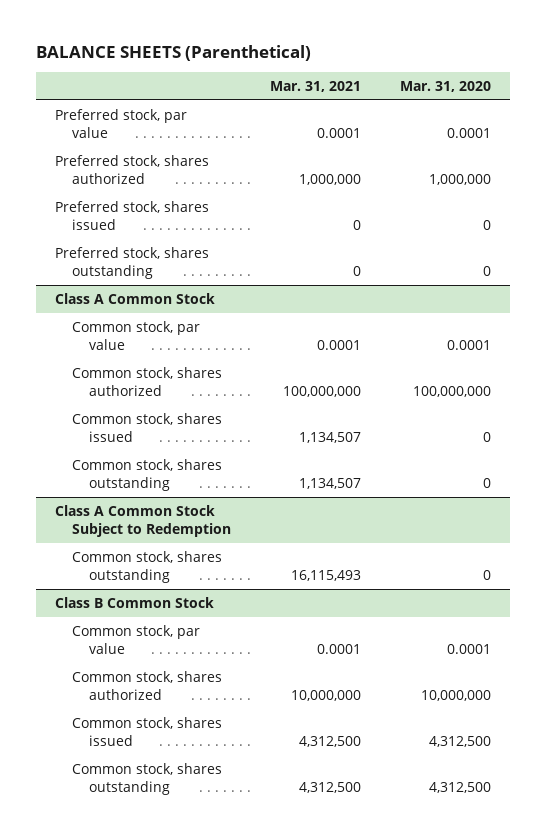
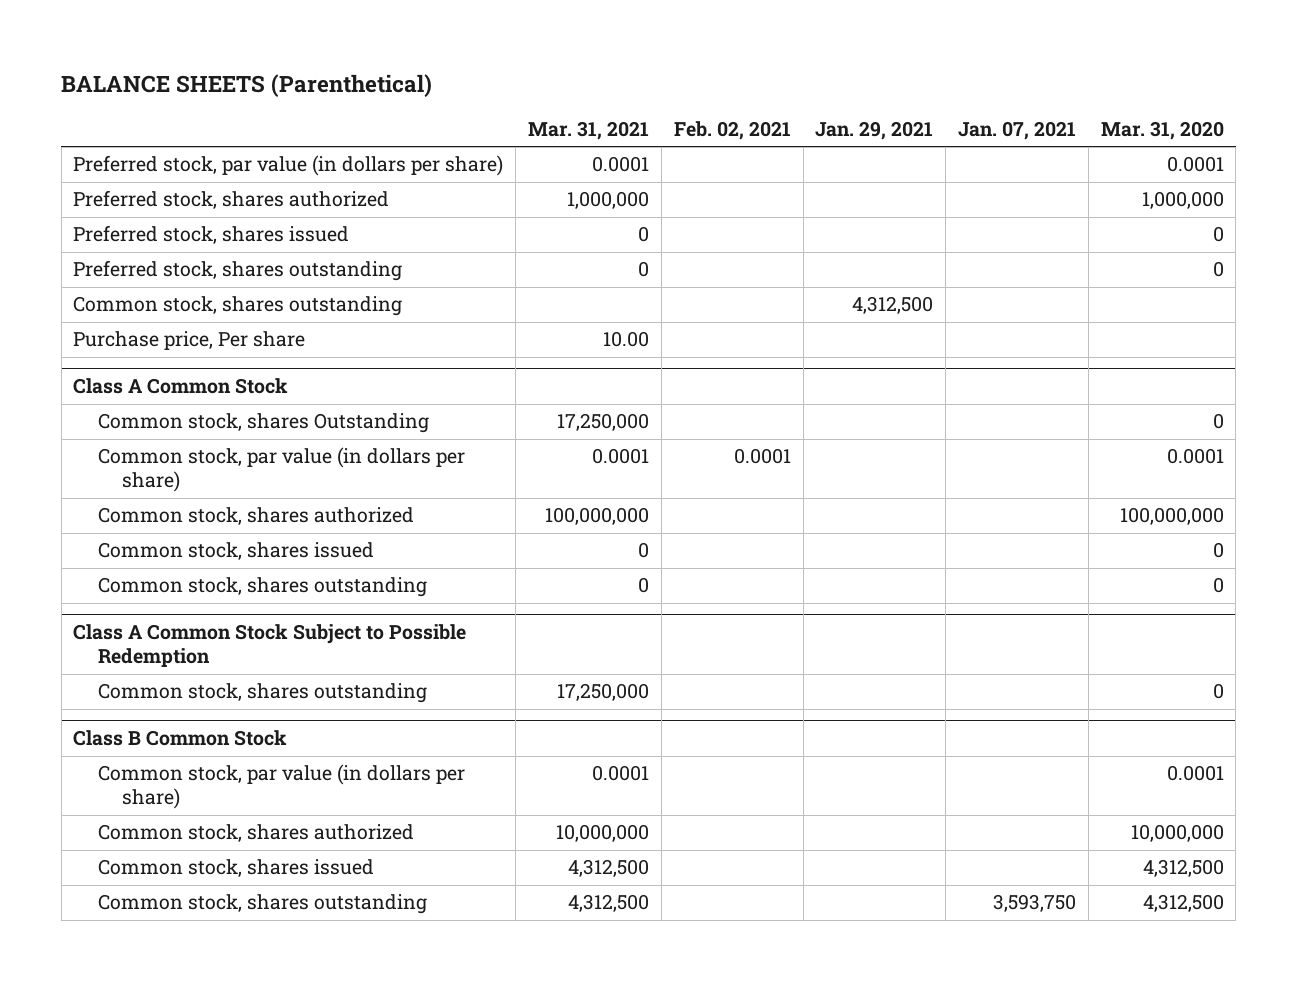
- | Mar. 31, 2021 | Mar. 31, 2020
+ | Mar. 31, 2021 | Feb. 02, 2021 | Jan. 29, 2021 | Jan. 07, 2021 | Mar. 31, 2020
- Preferred stock, par value | 0.0001 | 0.0001
+ Preferred stock, par value (in dollars per share) | 0.0001 | | | | 0.0001
+ Common stock, shares outstanding | | | 4,312,500 | |
+ Purchase price, Per share | 10.00 | | | |
@ Class A Common Stock
- Common stock, par value | 0.0001 | 0.0001
+ Common stock, shares Outstanding | 17,250,000 | | | | 0
+ Common stock, par value (in dollars per share) | 0.0001 | 0.0001 | | | 0.0001
- Common stock, shares issued | 1,134,507 | 0
- Common stock, shares outstanding | 1,134,507 | 0
- Class A Common Stock Subject to Redemption
- Common stock, shares outstanding | 16,115,493 | 0
@ Class A Common Stock
+ Common stock, shares issued | 0 | | | | 0
+ Common stock, shares outstanding | 0 | | | | 0
+ Class A Common Stock Subject to Possible Redemption
+ Common stock, shares outstanding | 17,250,000 | | | | 0
@ Class B Common Stock
- Common stock, par value | 0.0001 | 0.0001
+ Common stock, par value (in dollars per share) | 0.0001 | | | | 0.0001

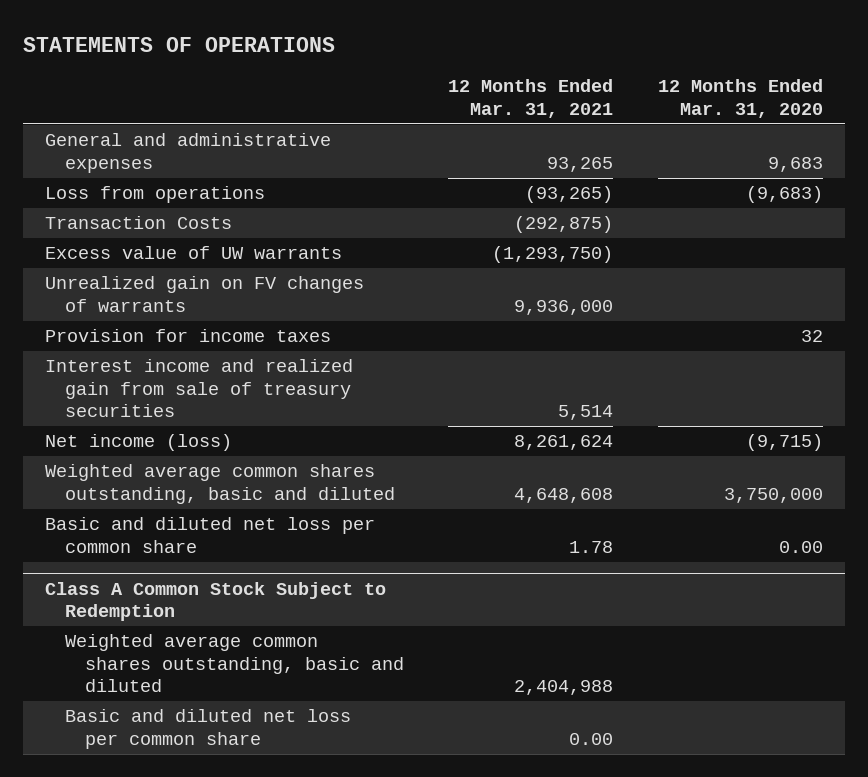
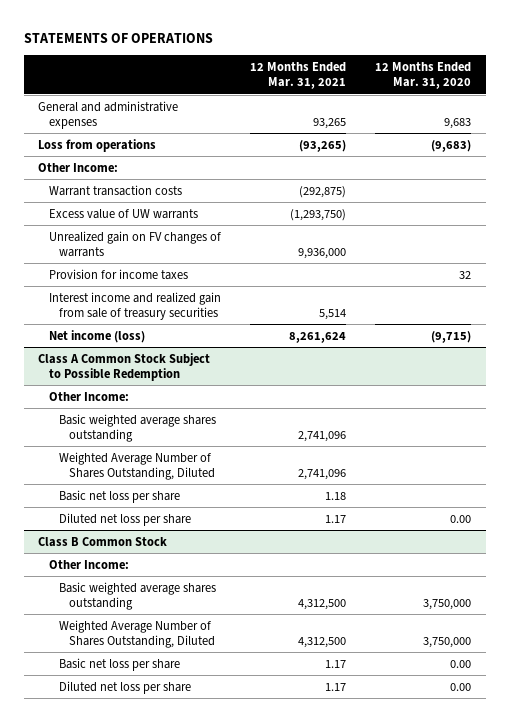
- Transaction Costs | (292,875) |
+ Other Income:
+ Warrant transaction costs | (292,875) |
- Weighted average common shares outstanding, basic and diluted | 4,648,608 | 3,750,000
- Basic and diluted net loss per common share | 1.78 | 0.00
- Class A Common Stock Subject to Redemption
- Weighted average common shares outstanding, basic and diluted | 2,404,988 |
- Basic and diluted net loss per common share | 0.00 |
+ Class A Common Stock Subject to Possible Redemption
+ Other Income:
+ Basic weighted average shares outstanding | 2,741,096 |
+ Weighted Average Number of Shares Outstanding, Diluted | 2,741,096 |
+ Basic net loss per share | 1.18 |
+ Diluted net loss per share | 1.17 | 0.00
+ Class B Common Stock
+ Other Income:
+ Basic weighted average shares outstanding | 4,312,500 | 3,750,000
+ Weighted Average Number of Shares Outstanding, Diluted | 4,312,500 | 3,750,000
+ Basic net loss per share | 1.17 | 0.00
+ Diluted net loss per share | 1.17 | 0.00

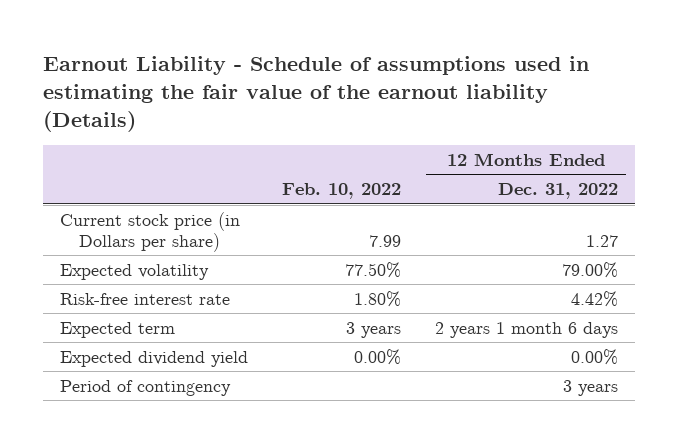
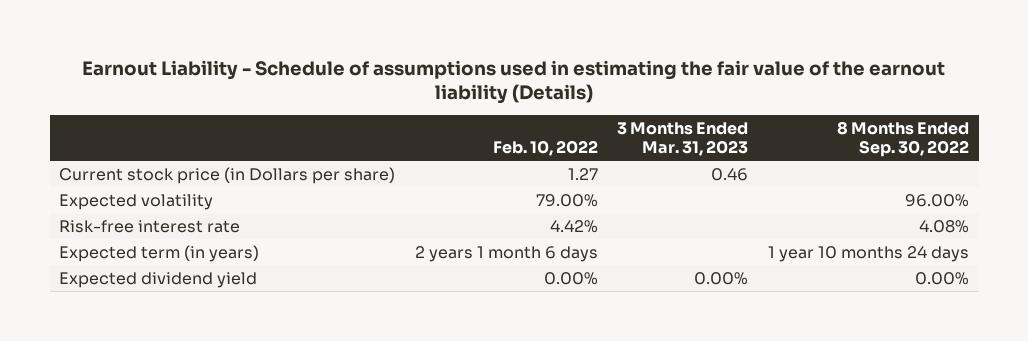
- | Feb. 10, 2022 | 12 Months Ended Dec. 31, 2022
+ | Feb. 10, 2022 | 3 Months Ended Mar. 31, 2023 | 8 Months Ended Sep. 30, 2022
- Current stock price (in Dollars per share) | 7.99 | 1.27
- Expected volatility | 77.50% | 79.00%
- Risk-free interest rate | 1.80% | 4.42%
- Expected term | 3 years | 2 years 1 month 6 days
+ Current stock price (in Dollars per share) | 1.27 | 0.46 |
+ Expected volatility | 79.00% | | 96.00%
+ Risk-free interest rate | 4.42% | | 4.08%
+ Expected term (in years) | 2 years 1 month 6 days | | 1 year 10 months 24 days
- Period of contingency | | 3 years

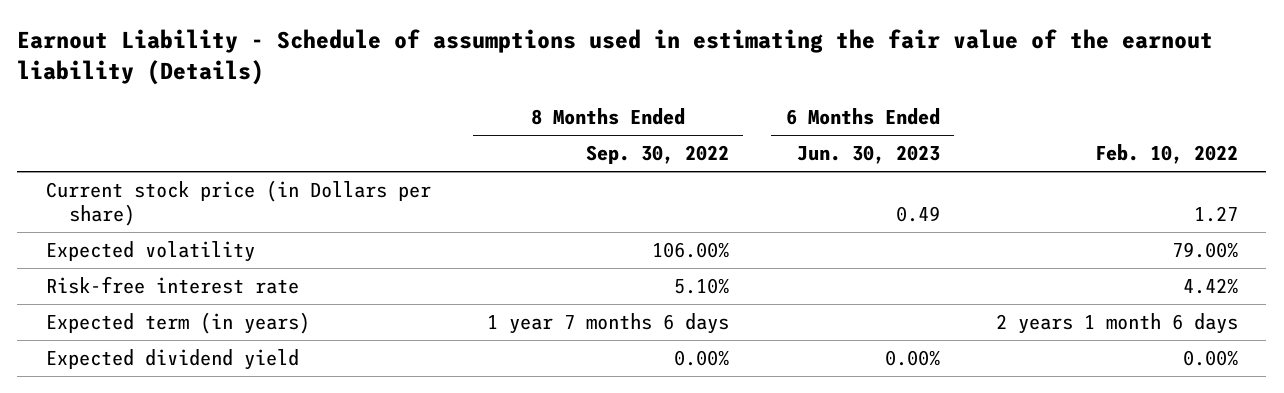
- | Feb. 10, 2022 | 3 Months Ended Mar. 31, 2023 | 8 Months Ended Sep. 30, 2022
+ | 8 Months Ended Sep. 30, 2022 | 6 Months Ended Jun. 30, 2023 | Feb. 10, 2022
- Expected volatility | 79.00% | | 96.00%
- Risk-free interest rate | 4.42% | | 4.08%
- Expected term (in years) | 2 years 1 month 6 days | | 1 year 10 months 24 days
+ Expected volatility | 106.00% | | 79.00%
+ Risk-free interest rate | 5.10% | | 4.42%
+ Expected term (in years) | 1 year 7 months 6 days | | 2 years 1 month 6 days

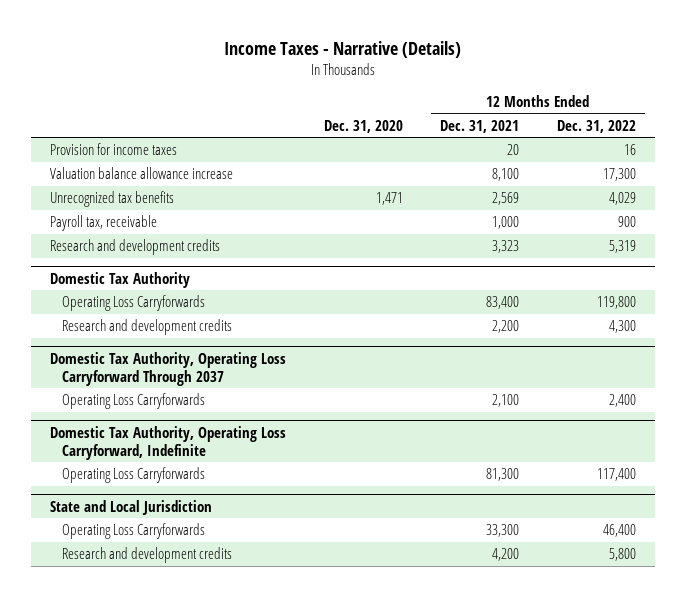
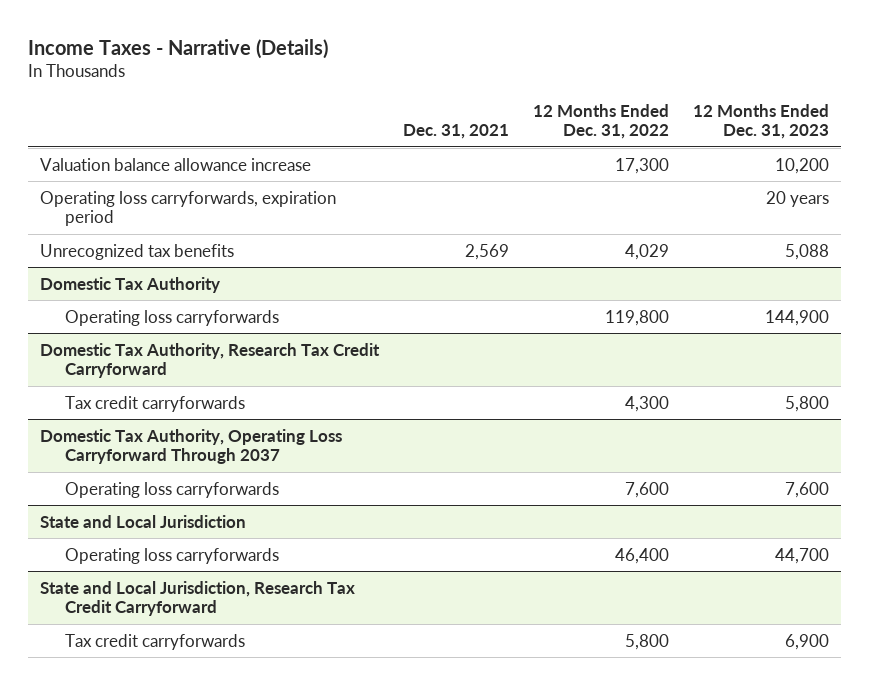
- | Dec. 31, 2020 | 12 Months Ended Dec. 31, 2021 | 12 Months Ended Dec. 31, 2022
+ | Dec. 31, 2021 | 12 Months Ended Dec. 31, 2022 | 12 Months Ended Dec. 31, 2023
- Provision for income taxes | | 20 | 16
+ Operating loss carryforwards, expiration period | | | 20 years
- Payroll tax, receivable | | 1,000 | 900
- Research and development credits | | 3,323 | 5,319
@ Domestic Tax Authority
- Operating Loss Carryforwards | | 83,400 | 119,800
- Research and development credits | | 2,200 | 4,300
+ Operating loss carryforwards | | 119,800 | 144,900
+ Domestic Tax Authority, Research Tax Credit Carryforward
+ Tax credit carryforwards | | 4,300 | 5,800
@ Domestic Tax Authority, Operating Loss Carryforward Through 2037
- Operating Loss Carryforwards | | 2,100 | 2,400
- Domestic Tax Authority, Operating Loss Carryforward, Indefinite
- Operating Loss Carryforwards | | 81,300 | 117,400
@ Domestic Tax Authority, Operating Loss Carryforward Through 2037
+ Operating loss carryforwards | | 7,600 | 7,600
@ State and Local Jurisdiction
- Operating Loss Carryforwards | | 33,300 | 46,400
- Research and development credits | | 4,200 | 5,800
+ Operating loss carryforwards | | 46,400 | 44,700
+ State and Local Jurisdiction, Research Tax Credit Carryforward
+ Tax credit carryforwards | | 5,800 | 6,900

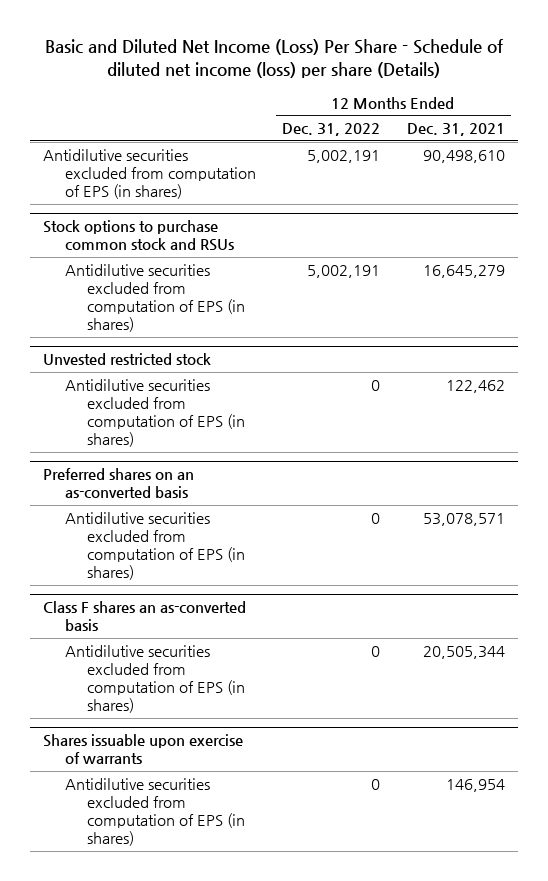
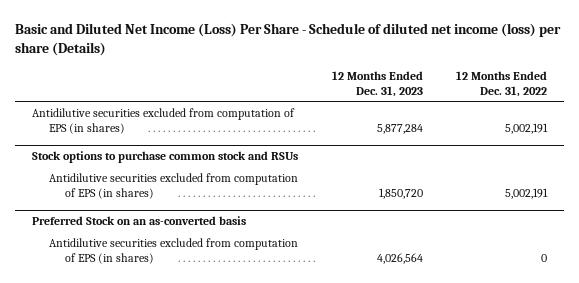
- | 12 Months Ended Dec. 31, 2022 | 12 Months Ended Dec. 31, 2021
+ | 12 Months Ended Dec. 31, 2023 | 12 Months Ended Dec. 31, 2022
- Unvested restricted stock
- Antidilutive securities excluded from computation of EPS (in shares) | 0 | 122,462
- Preferred shares on an as-converted basis
- Antidilutive securities excluded from computation of EPS (in shares) | 0 | 53,078,571
- Class F shares an as-converted basis
- Antidilutive securities excluded from computation of EPS (in shares) | 0 | 20,505,344
- Shares issuable upon exercise of warrants
+ Preferred Stock on an as-converted basis

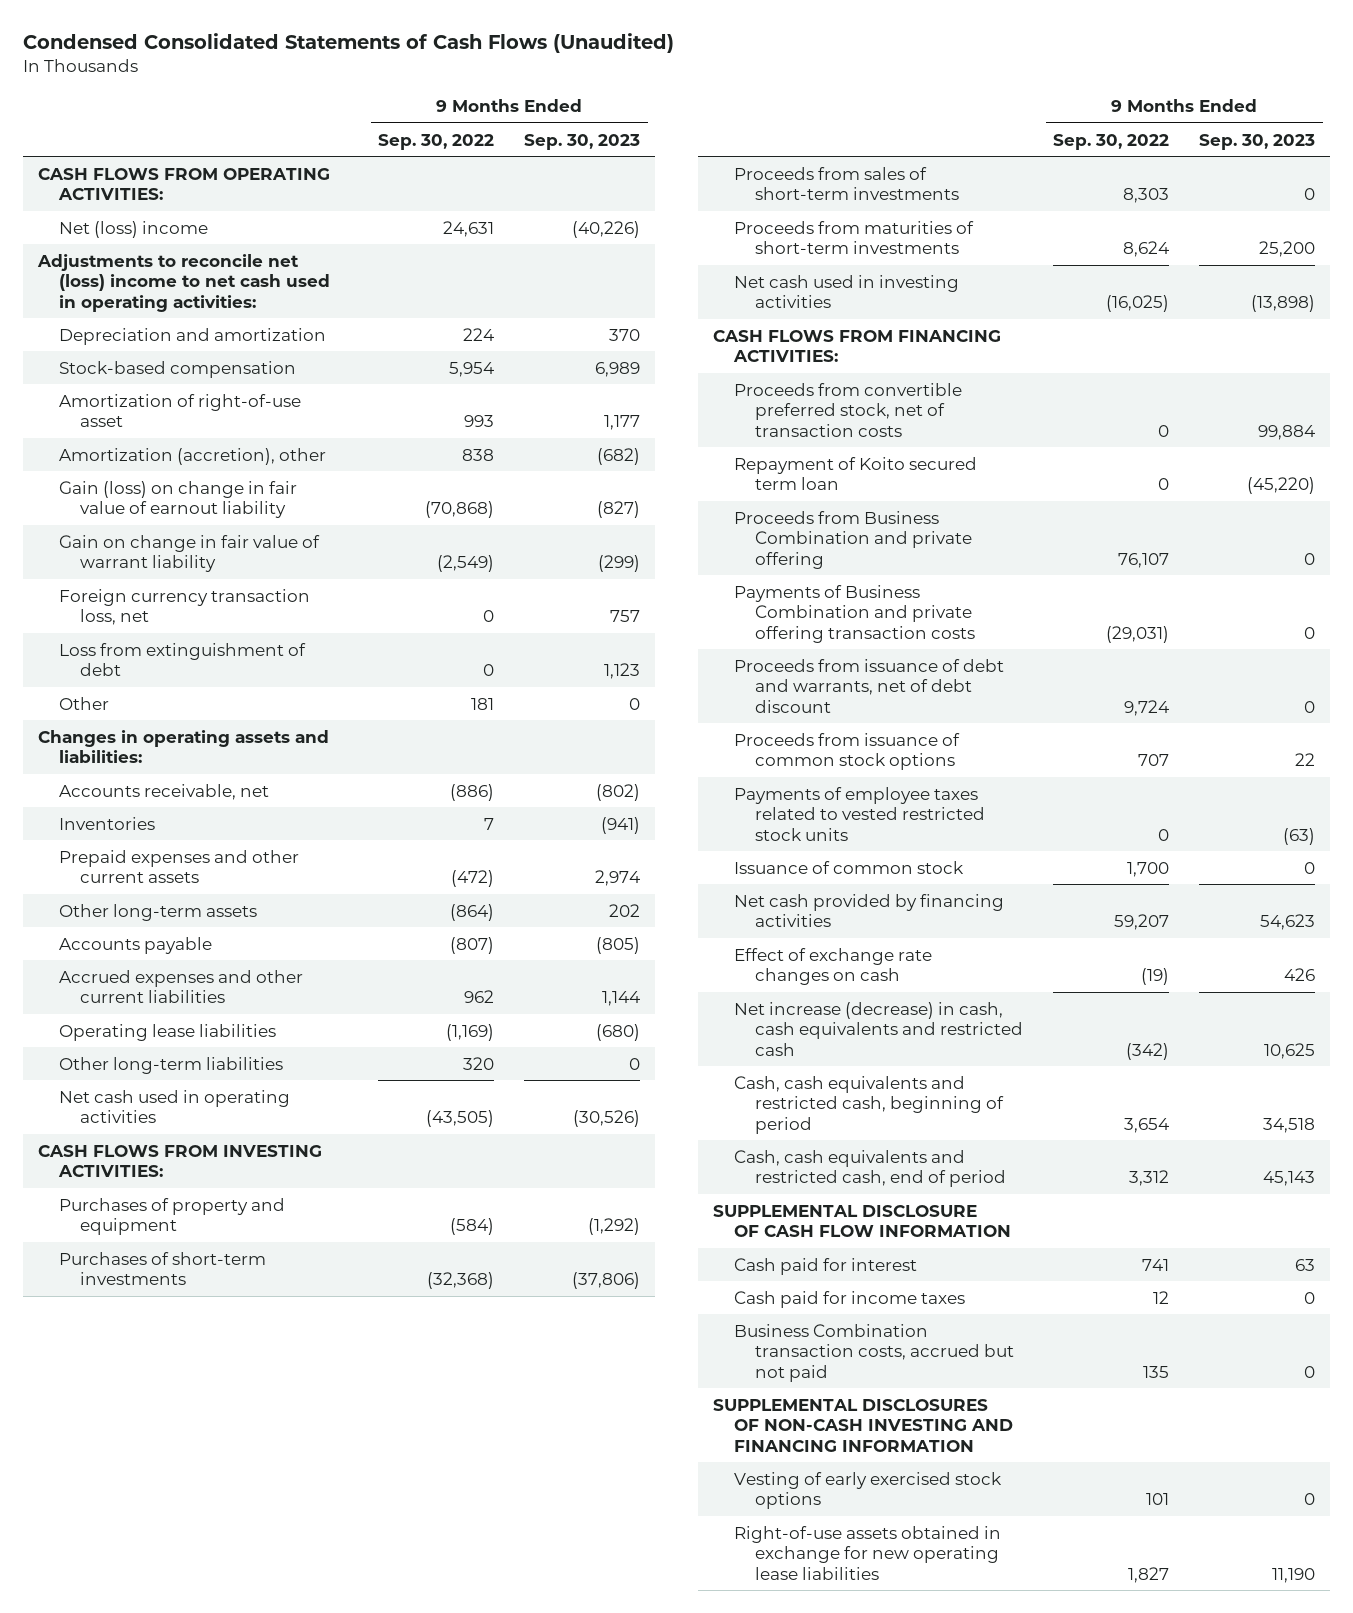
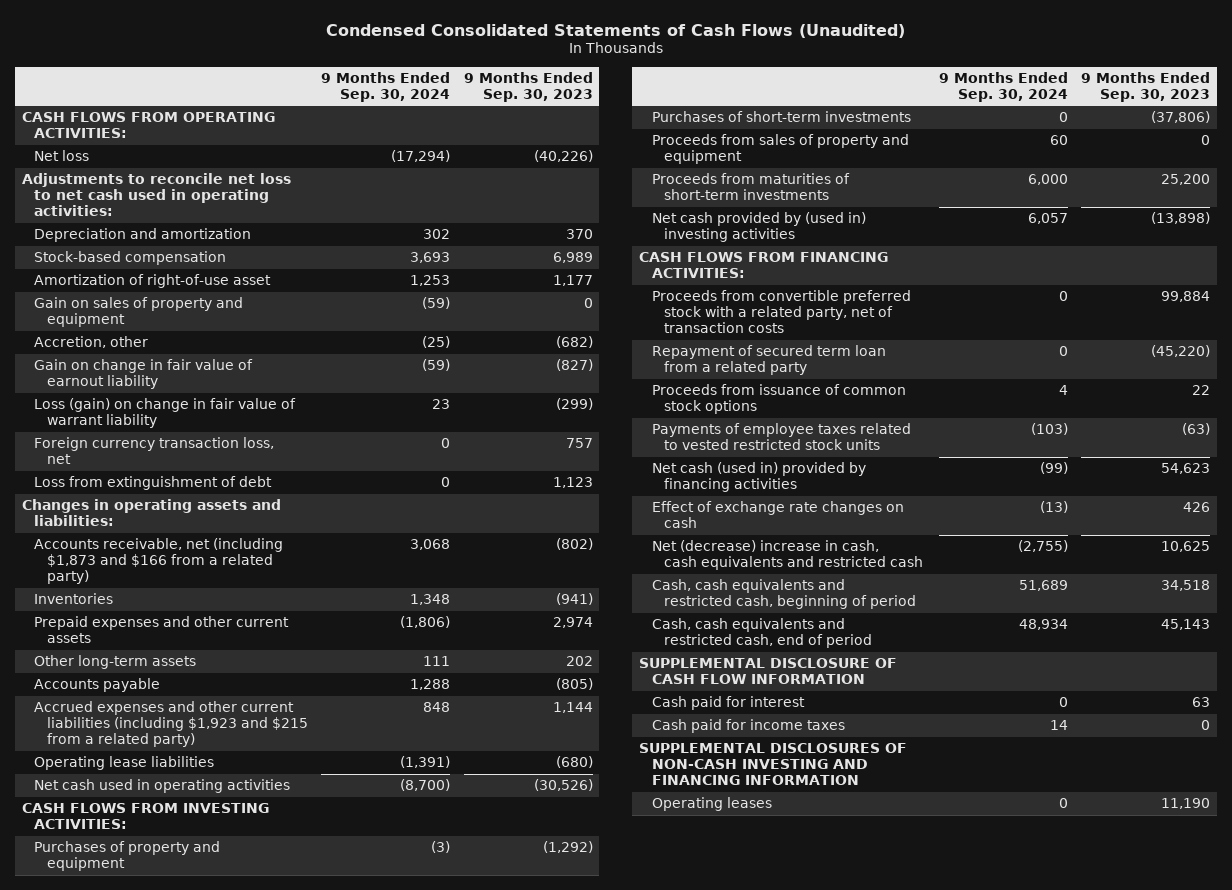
- | 9 Months Ended Sep. 30, 2022 | 9 Months Ended Sep. 30, 2023
+ | 9 Months Ended Sep. 30, 2024 | 9 Months Ended Sep. 30, 2023
- Net (loss) income | 24,631 | (40,226)
- Adjustments to reconcile net (loss) income to net cash used in operating activities:
+ Net loss | (17,294) | (40,226)
+ Adjustments to reconcile net loss to net cash used in operating activities:
- Amortization (accretion), other | 838 | (682)
- Gain (loss) on change in fair value of earnout liability | (70,868) | (827)
- Gain on change in fair value of warrant liability | (2,549) | (299)
+ Gain on sales of property and equipment | (59) | 0
+ Accretion, other | (25) | (682)
+ Gain on change in fair value of earnout liability | (59) | (827)
+ Loss (gain) on change in fair value of warrant liability | 23 | (299)
- Other | 181 | 0
- Accounts receivable, net | (886) | (802)
+ Accounts receivable, net (including $1,873 and $166 from a related party) | 3,068 | (802)
- Accrued expenses and other current liabilities | 962 | 1,144
+ Accrued expenses and other current liabilities (including $1,923 and $215 from a related party) | 848 | 1,144
- Other long-term liabilities | 320 | 0
- Proceeds from sales of short-term investments | 8,303 | 0
+ Proceeds from sales of property and equipment | 60 | 0
- Net cash used in investing activities | (16,025) | (13,898)
+ Net cash provided by (used in) investing activities | 6,057 | (13,898)
- Proceeds from convertible preferred stock, net of transaction costs | 0 | 99,884
- Repayment of Koito secured term loan | 0 | (45,220)
- Proceeds from Business Combination and private offering | 76,107 | 0
- Payments of Business Combination and private offering transaction costs | (29,031) | 0
- Proceeds from issuance of debt and warrants, net of debt discount | 9,724 | 0
+ Proceeds from convertible preferred stock with a related party, net of transaction costs | 0 | 99,884
+ Repayment of secured term loan from a related party | 0 | (45,220)
- Issuance of common stock | 1,700 | 0
- Net cash provided by financing activities | 59,207 | 54,623
+ Net cash (used in) provided by financing activities | (99) | 54,623
- Net increase (decrease) in cash, cash equivalents and restricted cash | (342) | 10,625
+ Net (decrease) increase in cash, cash equivalents and restricted cash | (2,755) | 10,625
- Business Combination transaction costs, accrued but not paid | 135 | 0
- Vesting of early exercised stock options | 101 | 0
- Right-of-use assets obtained in exchange for new operating lease liabilities | 1,827 | 11,190
+ Operating leases | 0 | 11,190

